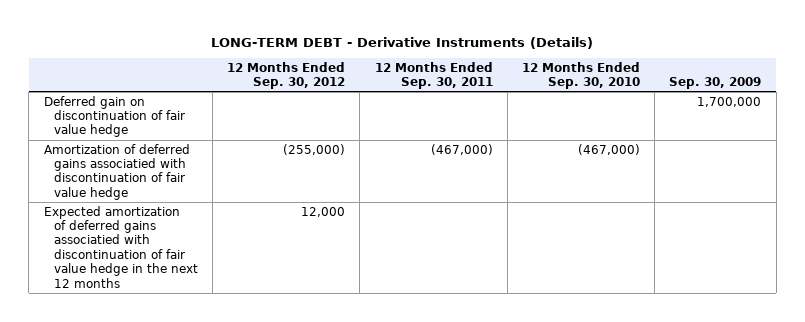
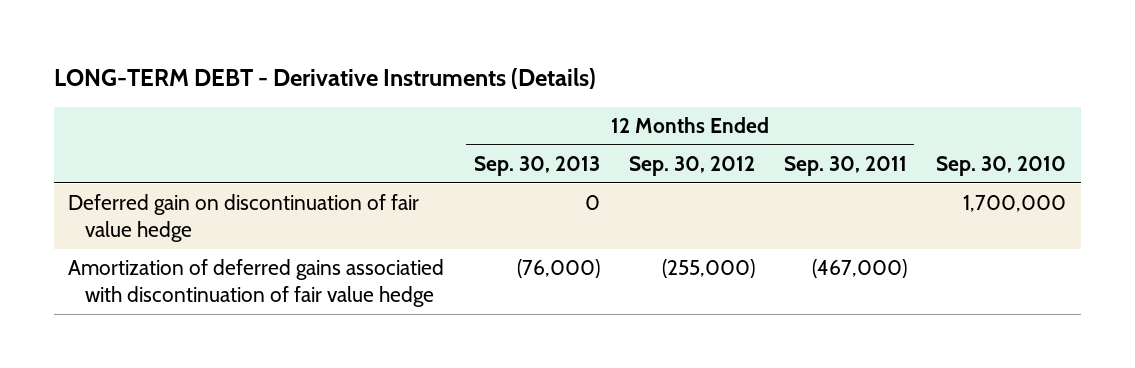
- | 12 Months Ended Sep. 30, 2012 | 12 Months Ended Sep. 30, 2011 | 12 Months Ended Sep. 30, 2010 | Sep. 30, 2009
+ | 12 Months Ended Sep. 30, 2013 | 12 Months Ended Sep. 30, 2012 | 12 Months Ended Sep. 30, 2011 | Sep. 30, 2010
- Expected amortization of deferred gains associatied with discontinuation of fair value hedge in the next 12 months | 12,000 | | |

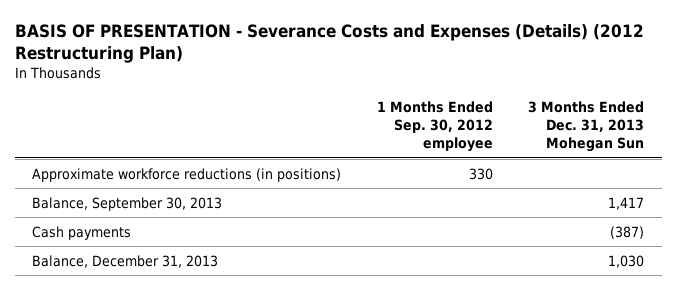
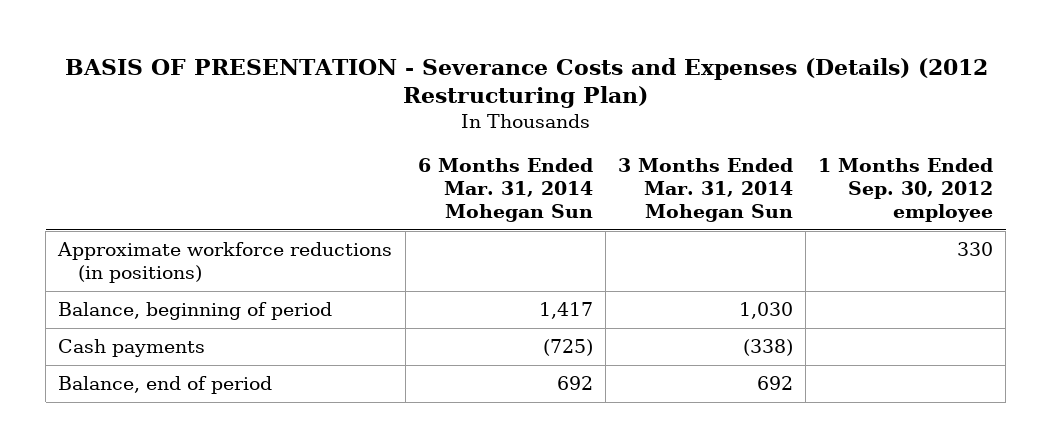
- | 1 Months Ended Sep. 30, 2012 employee | 3 Months Ended Dec. 31, 2013 Mohegan Sun
+ | 6 Months Ended Mar. 31, 2014 Mohegan Sun | 3 Months Ended Mar. 31, 2014 Mohegan Sun | 1 Months Ended Sep. 30, 2012 employee
- Balance, September 30, 2013 | | 1,417
+ Balance, beginning of period | 1,417 | 1,030 |
- Balance, December 31, 2013 | | 1,030
+ Balance, end of period | 692 | 692 |

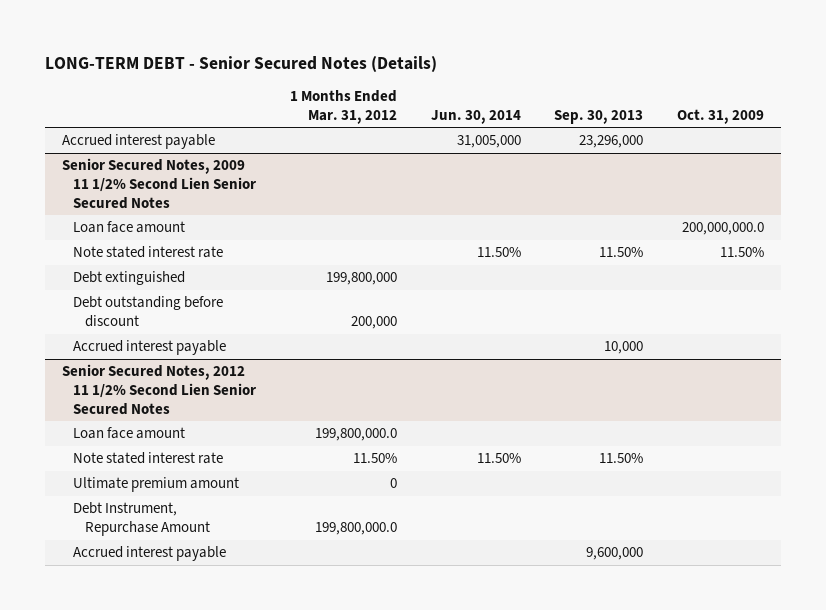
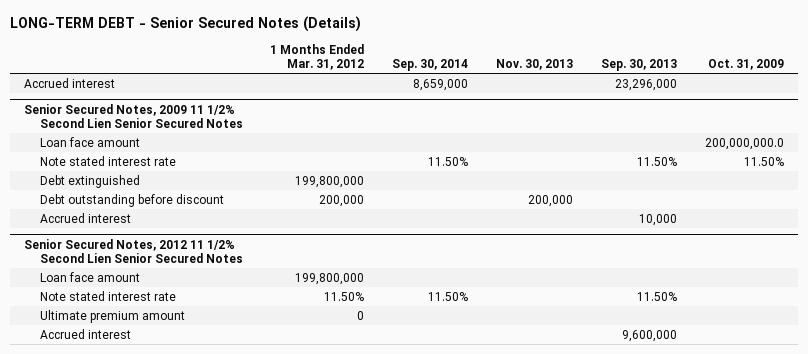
- | 1 Months Ended Mar. 31, 2012 | Jun. 30, 2014 | Sep. 30, 2013 | Oct. 31, 2009
+ | 1 Months Ended Mar. 31, 2012 | Sep. 30, 2014 | Nov. 30, 2013 | Sep. 30, 2013 | Oct. 31, 2009
- Accrued interest payable | | 31,005,000 | 23,296,000 |
+ Accrued interest | | 8,659,000 | | 23,296,000 |
@ Senior Secured Notes, 2009 11 1/2% Second Lien Senior Secured Notes
- Accrued interest payable | | | 10,000 |
+ Accrued interest | | | | 10,000 |
@ Senior Secured Notes, 2012 11 1/2% Second Lien Senior Secured Notes
- Loan face amount | 199,800,000.0 | | |
+ Loan face amount | 199,800,000 | | | |
- Debt Instrument, Repurchase Amount | 199,800,000.0 | | |
- Accrued interest payable | | | 9,600,000 |
+ Accrued interest | | | | 9,600,000 |

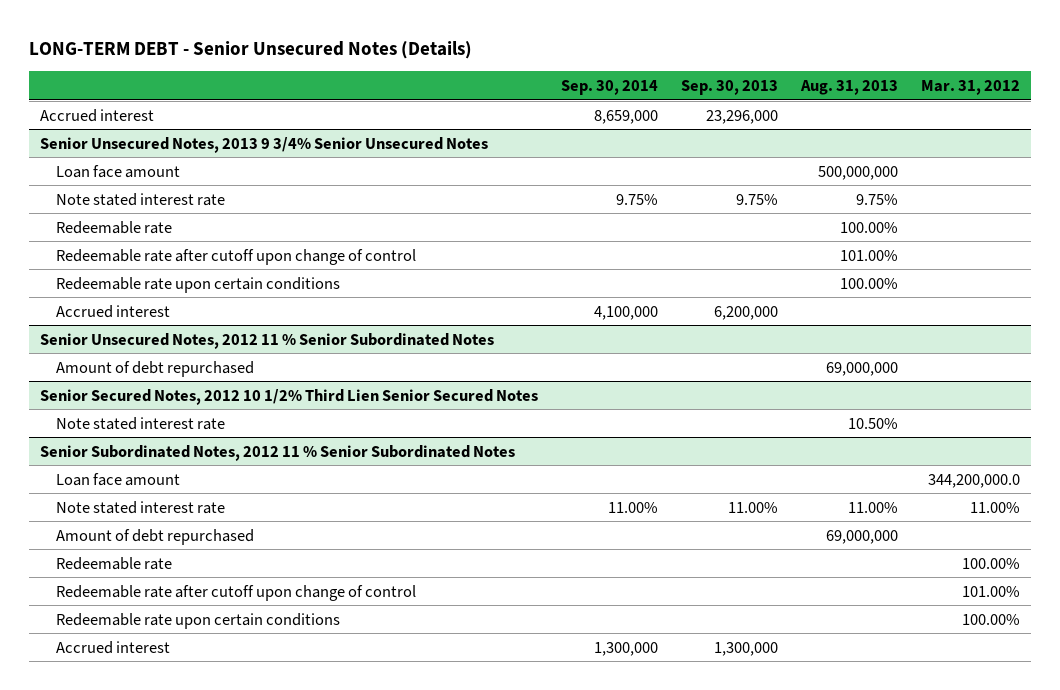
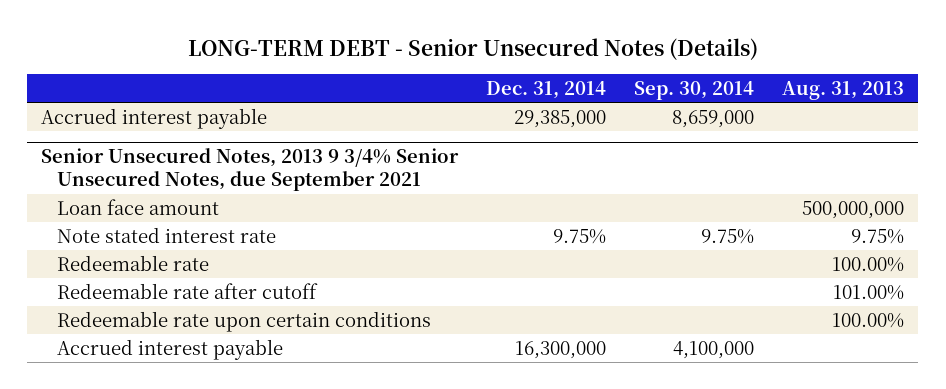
- | Sep. 30, 2014 | Sep. 30, 2013 | Aug. 31, 2013 | Mar. 31, 2012
+ | Dec. 31, 2014 | Sep. 30, 2014 | Aug. 31, 2013
- Accrued interest | 8,659,000 | 23,296,000 | |
- Senior Unsecured Notes, 2013 9 3/4% Senior Unsecured Notes
+ Accrued interest payable | 29,385,000 | 8,659,000 |
+ Senior Unsecured Notes, 2013 9 3/4% Senior Unsecured Notes, due September 2021
- Redeemable rate after cutoff upon change of control | | | 101.00% |
+ Redeemable rate after cutoff | | | 101.00%
- Accrued interest | 4,100,000 | 6,200,000 | |
- Senior Unsecured Notes, 2012 11 % Senior Subordinated Notes
- Amount of debt repurchased | | | 69,000,000 |
- Senior Secured Notes, 2012 10 1/2% Third Lien Senior Secured Notes
- Note stated interest rate | | | 10.50% |
- Senior Subordinated Notes, 2012 11 % Senior Subordinated Notes
- Loan face amount | | | | 344,200,000.0
- Note stated interest rate | 11.00% | 11.00% | 11.00% | 11.00%
- Amount of debt repurchased | | | 69,000,000 |
- Redeemable rate | | | | 100.00%
- Redeemable rate after cutoff upon change of control | | | | 101.00%
- Redeemable rate upon certain conditions | | | | 100.00%
- Accrued interest | 1,300,000 | 1,300,000 | |
+ Accrued interest payable | 16,300,000 | 4,100,000 |

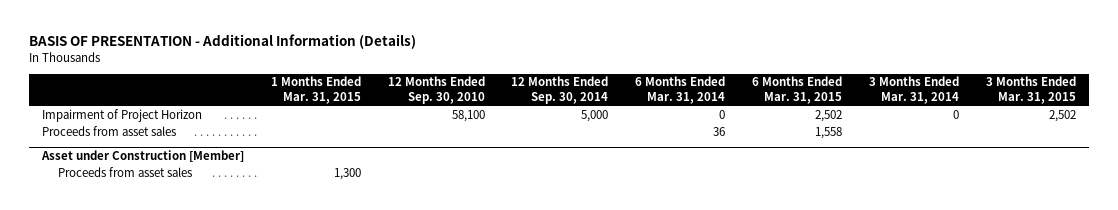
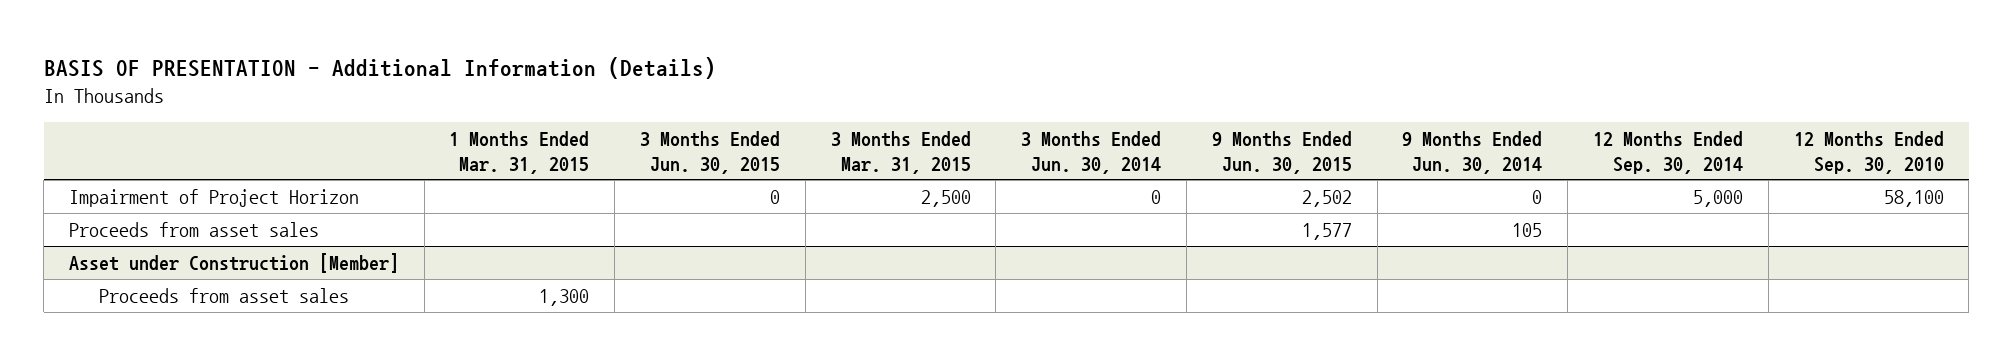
- | 1 Months Ended Mar. 31, 2015 | 12 Months Ended Sep. 30, 2010 | 12 Months Ended Sep. 30, 2014 | 6 Months Ended Mar. 31, 2014 | 6 Months Ended Mar. 31, 2015 | 3 Months Ended Mar. 31, 2014 | 3 Months Ended Mar. 31, 2015
+ | 1 Months Ended Mar. 31, 2015 | 3 Months Ended Jun. 30, 2015 | 3 Months Ended Mar. 31, 2015 | 3 Months Ended Jun. 30, 2014 | 9 Months Ended Jun. 30, 2015 | 9 Months Ended Jun. 30, 2014 | 12 Months Ended Sep. 30, 2014 | 12 Months Ended Sep. 30, 2010
- Impairment of Project Horizon | | 58,100 | 5,000 | 0 | 2,502 | 0 | 2,502
+ Impairment of Project Horizon | | 0 | 2,500 | 0 | 2,502 | 0 | 5,000 | 58,100

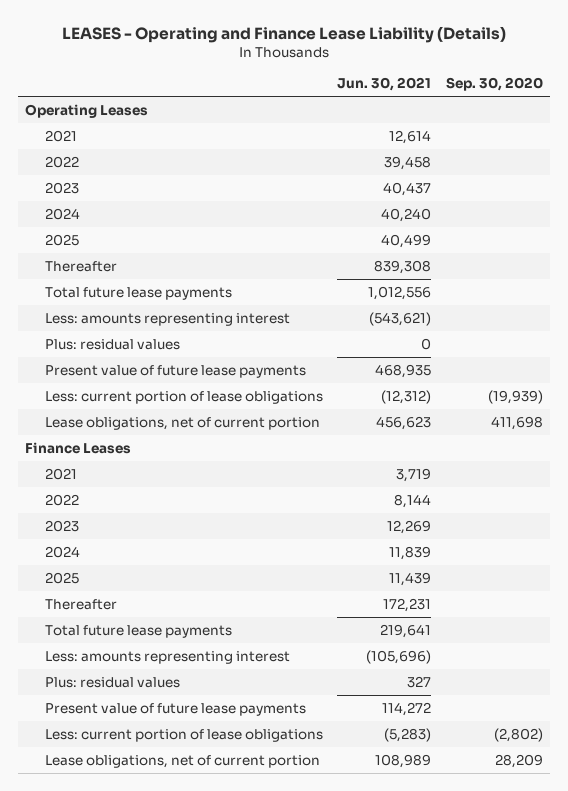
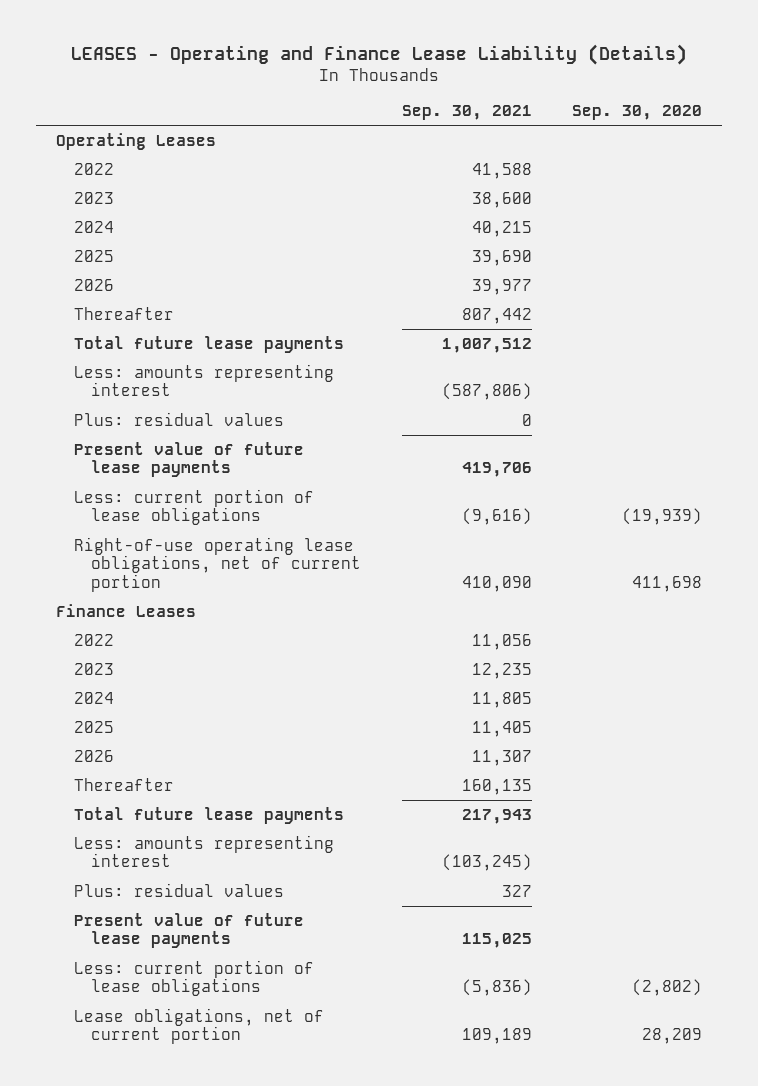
- | Jun. 30, 2021 | Sep. 30, 2020
+ | Sep. 30, 2021 | Sep. 30, 2020
- 2021 | 12,614 |
+ 2026 | 39,977 |
- Lease obligations, net of current portion | 456,623 | 411,698
+ Right-of-use operating lease obligations, net of current portion | 410,090 | 411,698
- 2021 | 3,719 |
+ 2026 | 11,307 |

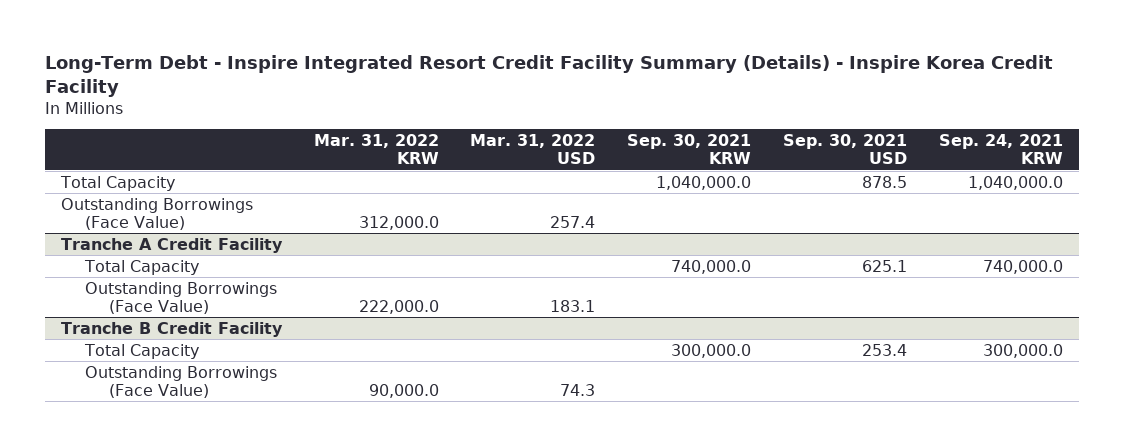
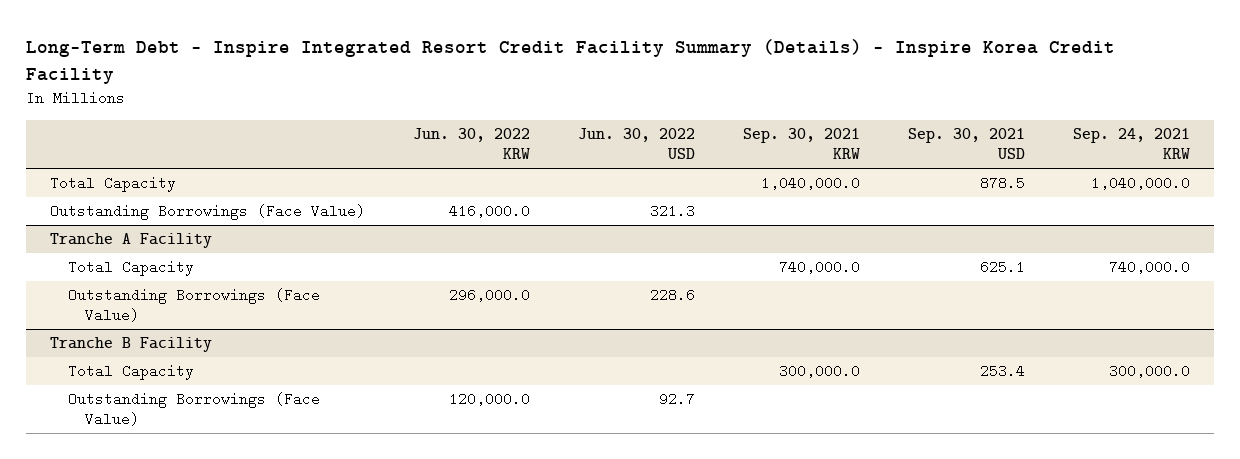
- | Mar. 31, 2022 KRW | Mar. 31, 2022 USD | Sep. 30, 2021 KRW | Sep. 30, 2021 USD | Sep. 24, 2021 KRW
+ | Jun. 30, 2022 KRW | Jun. 30, 2022 USD | Sep. 30, 2021 KRW | Sep. 30, 2021 USD | Sep. 24, 2021 KRW
- Tranche A Credit Facility
+ Tranche A Facility
- Tranche B Credit Facility
+ Tranche B Facility

